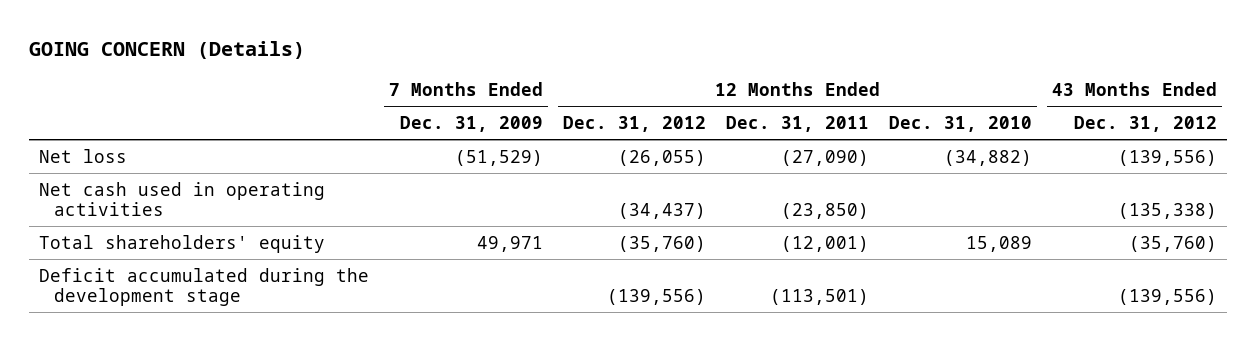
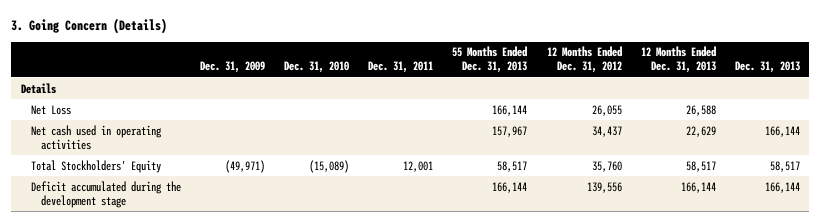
- GOING CONCERN (Details)
+ 3. Going Concern (Details)
- | 7 Months Ended Dec. 31, 2009 | 12 Months Ended Dec. 31, 2012 | 12 Months Ended Dec. 31, 2011 | 12 Months Ended Dec. 31, 2010 | 43 Months Ended Dec. 31, 2012
+ | Dec. 31, 2009 | Dec. 31, 2010 | Dec. 31, 2011 | 55 Months Ended Dec. 31, 2013 | 12 Months Ended Dec. 31, 2012 | 12 Months Ended Dec. 31, 2013 | Dec. 31, 2013
- Net loss | (51,529) | (26,055) | (27,090) | (34,882) | (139,556)
- Net cash used in operating activities | | (34,437) | (23,850) | | (135,338)
- Total shareholders' equity | 49,971 | (35,760) | (12,001) | 15,089 | (35,760)
- Deficit accumulated during the development stage | | (139,556) | (113,501) | | (139,556)
+ Details
+ Net Loss | | | | 166,144 | 26,055 | 26,588 |
+ Net cash used in operating activities | | | | 157,967 | 34,437 | 22,629 | 166,144
+ Total Stockholders' Equity | (49,971) | (15,089) | 12,001 | 58,517 | 35,760 | 58,517 | 58,517
+ Deficit accumulated during the development stage | | | | 166,144 | 139,556 | 166,144 | 166,144

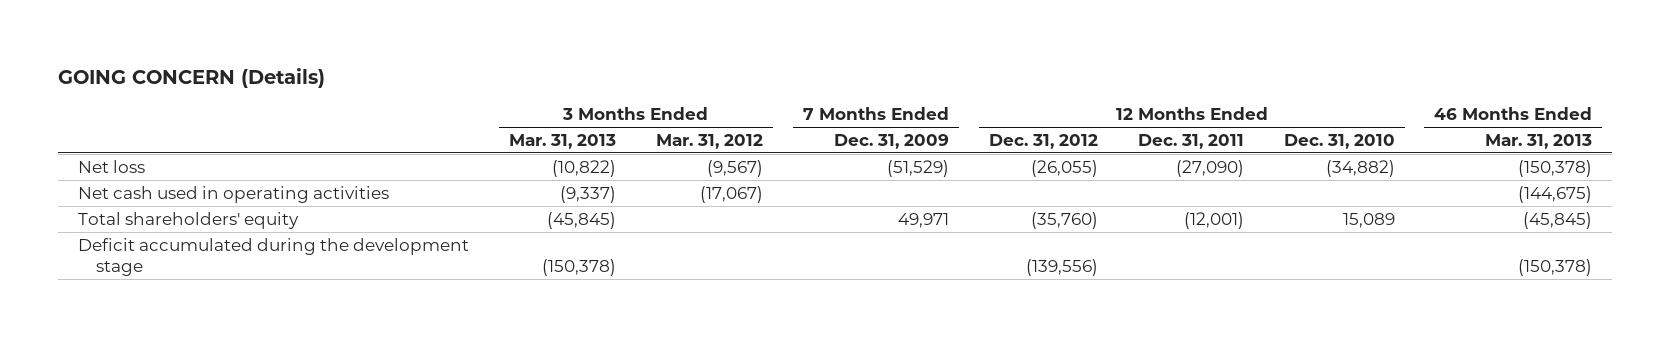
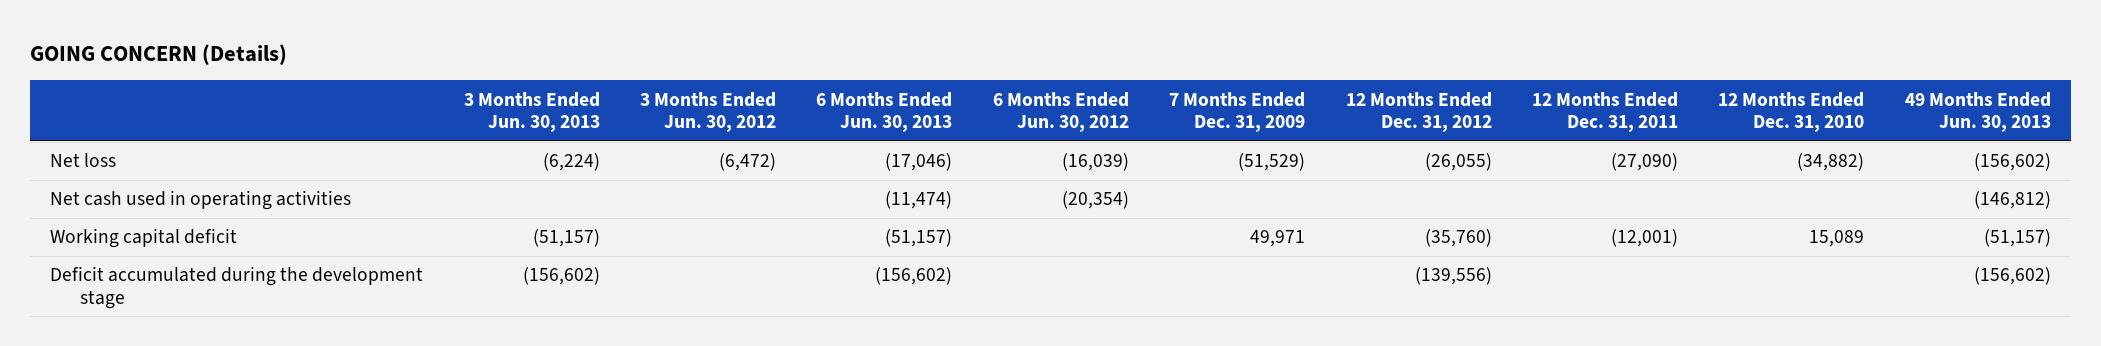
- | 3 Months Ended Mar. 31, 2013 | 3 Months Ended Mar. 31, 2012 | 7 Months Ended Dec. 31, 2009 | 12 Months Ended Dec. 31, 2012 | 12 Months Ended Dec. 31, 2011 | 12 Months Ended Dec. 31, 2010 | 46 Months Ended Mar. 31, 2013
+ | 3 Months Ended Jun. 30, 2013 | 3 Months Ended Jun. 30, 2012 | 6 Months Ended Jun. 30, 2013 | 6 Months Ended Jun. 30, 2012 | 7 Months Ended Dec. 31, 2009 | 12 Months Ended Dec. 31, 2012 | 12 Months Ended Dec. 31, 2011 | 12 Months Ended Dec. 31, 2010 | 49 Months Ended Jun. 30, 2013
- Total shareholders' equity | (45,845) | | 49,971 | (35,760) | (12,001) | 15,089 | (45,845)
+ Working capital deficit | (51,157) | | (51,157) | | 49,971 | (35,760) | (12,001) | 15,089 | (51,157)

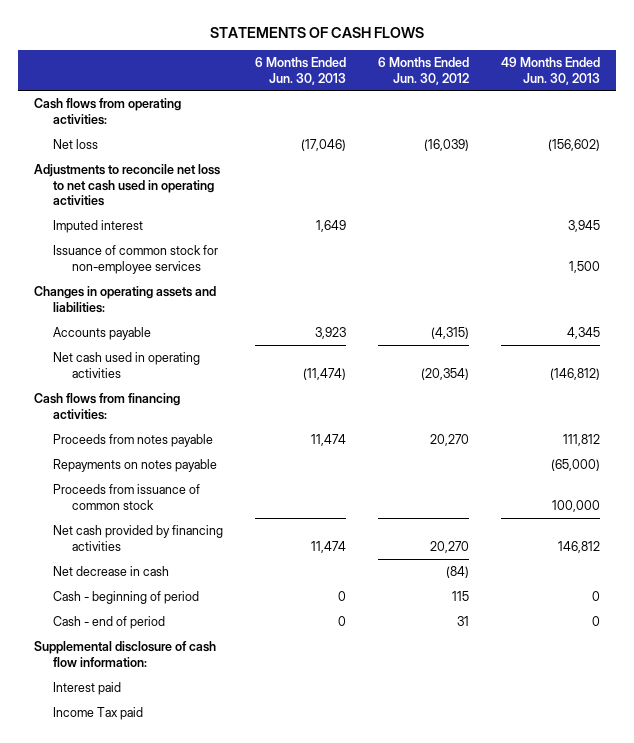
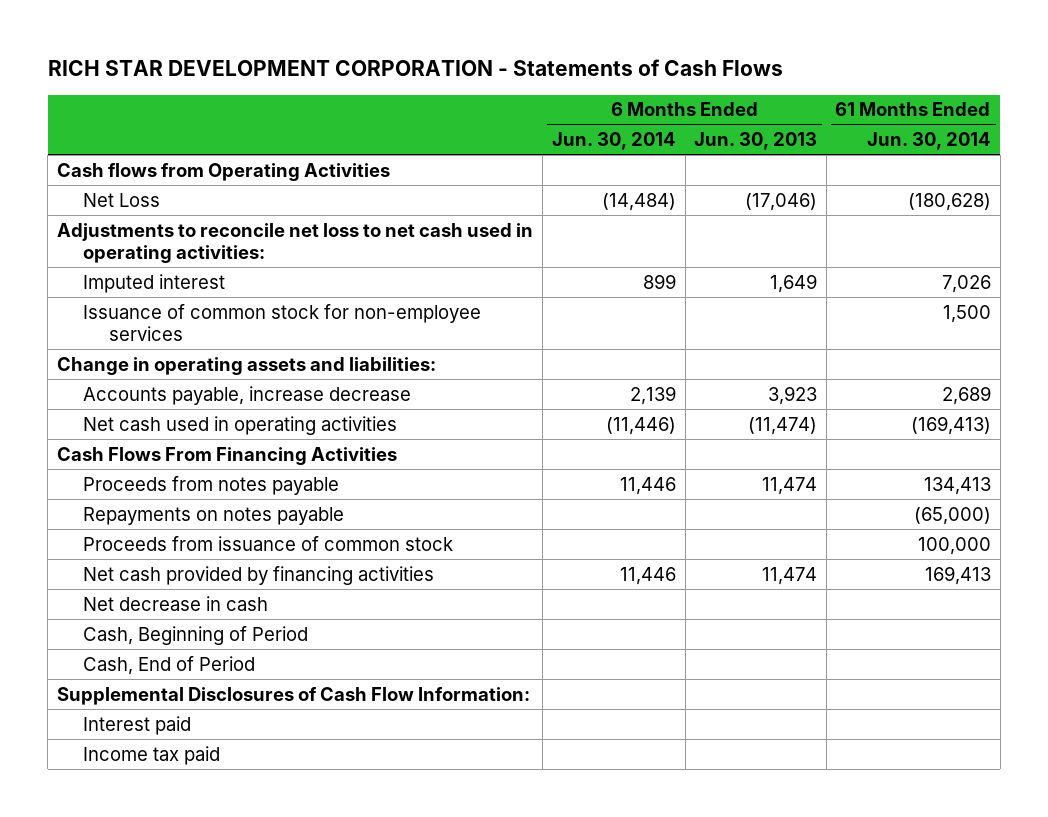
- STATEMENTS OF CASH FLOWS
+ RICH STAR DEVELOPMENT CORPORATION - Statements of Cash Flows
- | 6 Months Ended Jun. 30, 2013 | 6 Months Ended Jun. 30, 2012 | 49 Months Ended Jun. 30, 2013
+ | 6 Months Ended Jun. 30, 2014 | 6 Months Ended Jun. 30, 2013 | 61 Months Ended Jun. 30, 2014
- Cash flows from operating activities:
- Net loss | (17,046) | (16,039) | (156,602)
- Adjustments to reconcile net loss to net cash used in operating activities
+ Cash flows from Operating Activities
+ Net Loss | (14,484) | (17,046) | (180,628)
+ Adjustments to reconcile net loss to net cash used in operating activities:
- Changes in operating assets and liabilities:
- Accounts payable | 3,923 | (4,315) | 4,345
+ Change in operating assets and liabilities:
+ Accounts payable, increase decrease | 2,139 | 3,923 | 2,689
- Cash flows from financing activities:
+ Cash Flows From Financing Activities
- Cash - beginning of period | 0 | 115 | 0
- Cash - end of period | 0 | 31 | 0
- Supplemental disclosure of cash flow information:
+ Cash, Beginning of Period
+ Cash, End of Period
+ Supplemental Disclosures of Cash Flow Information:
- Income Tax paid
+ Income tax paid

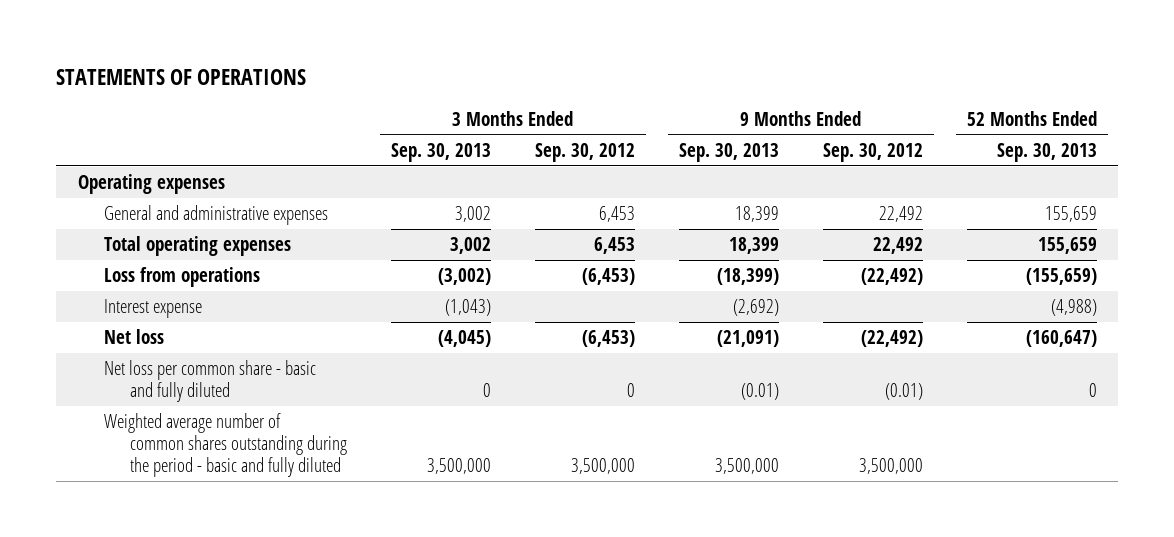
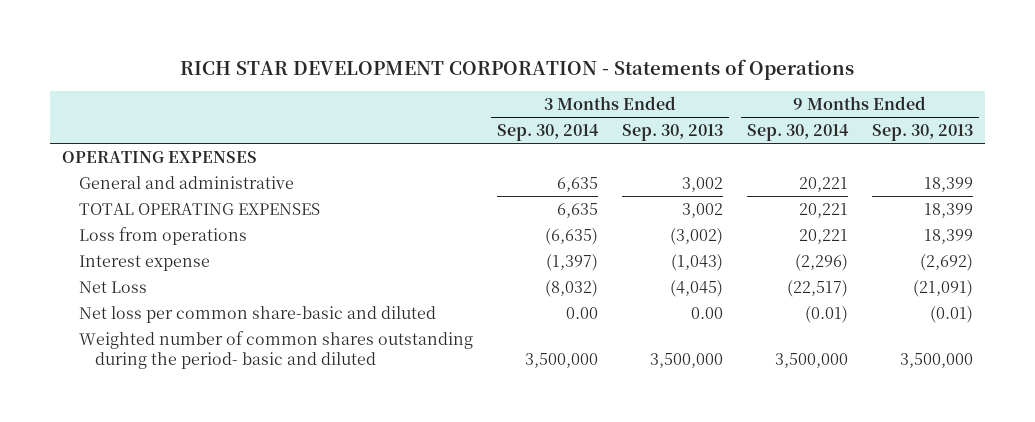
- STATEMENTS OF OPERATIONS
+ RICH STAR DEVELOPMENT CORPORATION - Statements of Operations
- | 3 Months Ended Sep. 30, 2013 | 3 Months Ended Sep. 30, 2012 | 9 Months Ended Sep. 30, 2013 | 9 Months Ended Sep. 30, 2012 | 52 Months Ended Sep. 30, 2013
+ | 3 Months Ended Sep. 30, 2014 | 3 Months Ended Sep. 30, 2013 | 9 Months Ended Sep. 30, 2014 | 9 Months Ended Sep. 30, 2013
- Operating expenses
- General and administrative expenses | 3,002 | 6,453 | 18,399 | 22,492 | 155,659
- Total operating expenses | 3,002 | 6,453 | 18,399 | 22,492 | 155,659
- Loss from operations | (3,002) | (6,453) | (18,399) | (22,492) | (155,659)
+ OPERATING EXPENSES
+ General and administrative | 6,635 | 3,002 | 20,221 | 18,399
+ TOTAL OPERATING EXPENSES | 6,635 | 3,002 | 20,221 | 18,399
+ Loss from operations | (6,635) | (3,002) | 20,221 | 18,399
- Net loss | (4,045) | (6,453) | (21,091) | (22,492) | (160,647)
- Net loss per common share - basic and fully diluted | 0 | 0 | (0.01) | (0.01) | 0
- Weighted average number of common shares outstanding during the period - basic and fully diluted | 3,500,000 | 3,500,000 | 3,500,000 | 3,500,000 |
+ Net Loss | (8,032) | (4,045) | (22,517) | (21,091)
+ Net loss per common share-basic and diluted | 0.00 | 0.00 | (0.01) | (0.01)
+ Weighted number of common shares outstanding during the period- basic and diluted | 3,500,000 | 3,500,000 | 3,500,000 | 3,500,000

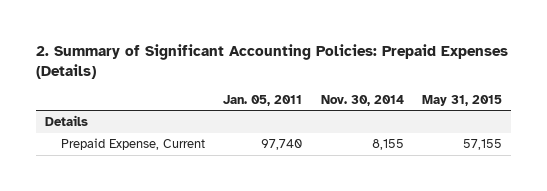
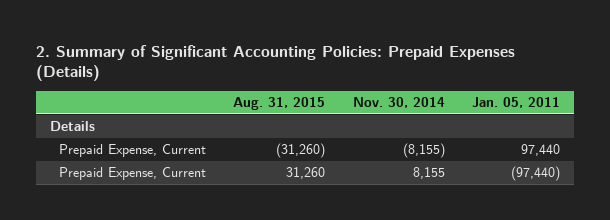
- | Jan. 05, 2011 | Nov. 30, 2014 | May 31, 2015
+ | Aug. 31, 2015 | Nov. 30, 2014 | Jan. 05, 2011
- Prepaid Expense, Current | 97,740 | 8,155 | 57,155
+ Prepaid Expense, Current | (31,260) | (8,155) | 97,440
+ Prepaid Expense, Current | 31,260 | 8,155 | (97,440)

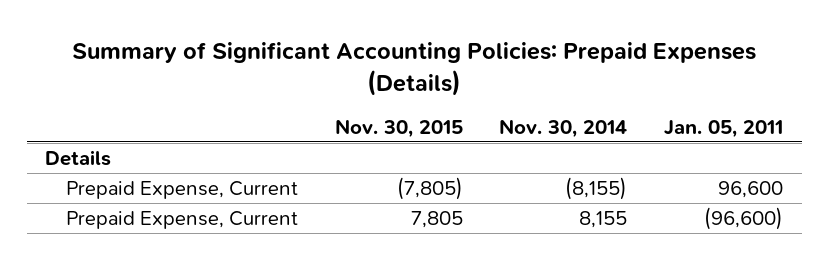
- 2. Summary of Significant Accounting Policies: Prepaid Expenses (Details)
+ Summary of Significant Accounting Policies: Prepaid Expenses (Details)
- | Aug. 31, 2015 | Nov. 30, 2014 | Jan. 05, 2011
+ | Nov. 30, 2015 | Nov. 30, 2014 | Jan. 05, 2011
- Prepaid Expense, Current | (31,260) | (8,155) | 97,440
- Prepaid Expense, Current | 31,260 | 8,155 | (97,440)
+ Prepaid Expense, Current | (7,805) | (8,155) | 96,600
+ Prepaid Expense, Current | 7,805 | 8,155 | (96,600)

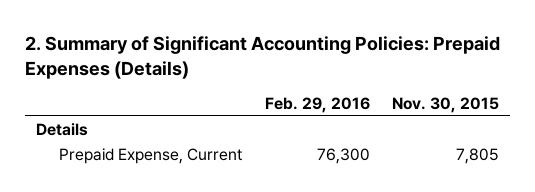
- Summary of Significant Accounting Policies: Prepaid Expenses (Details)
+ 2. Summary of Significant Accounting Policies: Prepaid Expenses (Details)
- | Nov. 30, 2015 | Nov. 30, 2014 | Jan. 05, 2011
+ | Feb. 29, 2016 | Nov. 30, 2015
- Prepaid Expense, Current | (7,805) | (8,155) | 96,600

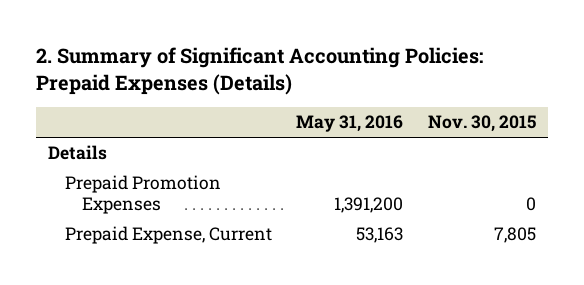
- | Feb. 29, 2016 | Nov. 30, 2015
+ | May 31, 2016 | Nov. 30, 2015
+ Prepaid Promotion Expenses | 1,391,200 | 0

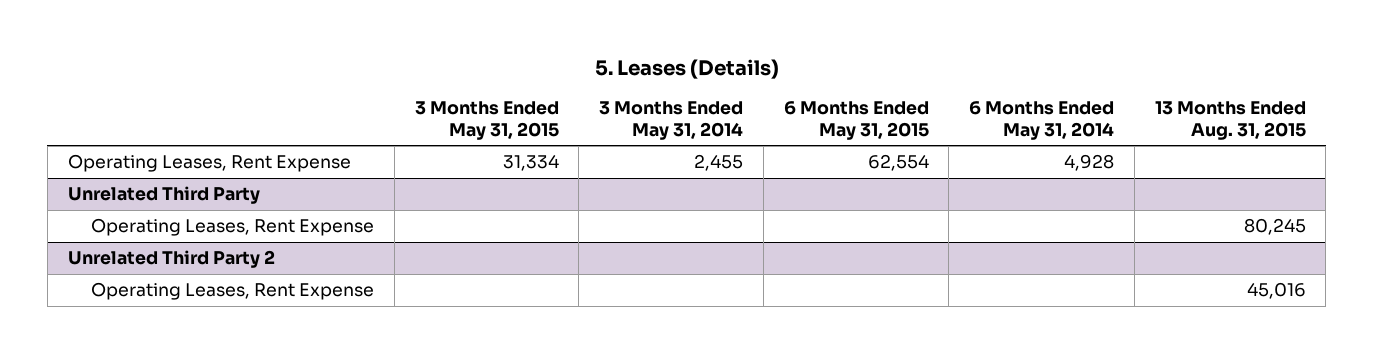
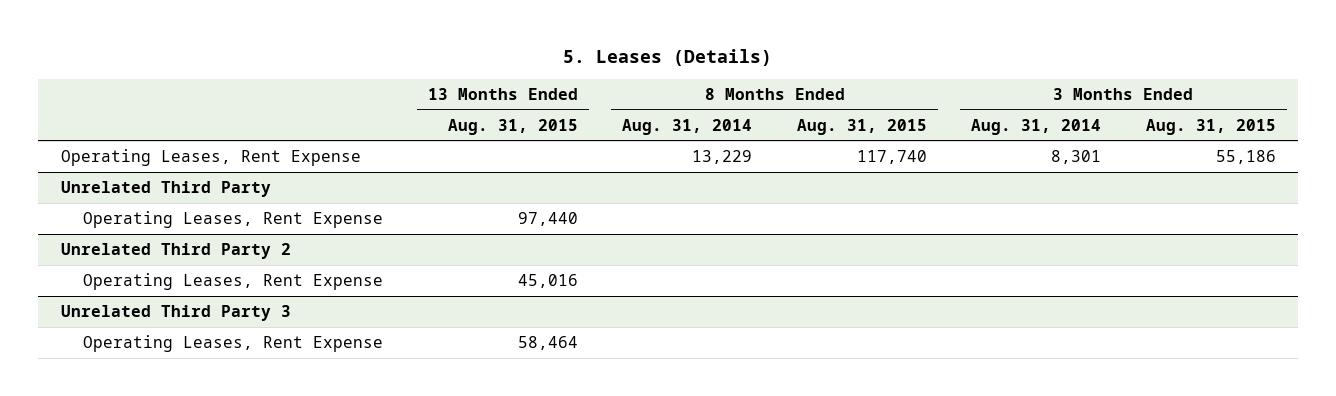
- | 3 Months Ended May 31, 2015 | 3 Months Ended May 31, 2014 | 6 Months Ended May 31, 2015 | 6 Months Ended May 31, 2014 | 13 Months Ended Aug. 31, 2015
+ | 13 Months Ended Aug. 31, 2015 | 8 Months Ended Aug. 31, 2014 | 8 Months Ended Aug. 31, 2015 | 3 Months Ended Aug. 31, 2014 | 3 Months Ended Aug. 31, 2015
@ Unrelated Third Party
- Operating Leases, Rent Expense | | | | | 80,245
+ Operating Leases, Rent Expense | 97,440 | | | |
+ Unrelated Third Party 3
+ Operating Leases, Rent Expense | 58,464 | | | |

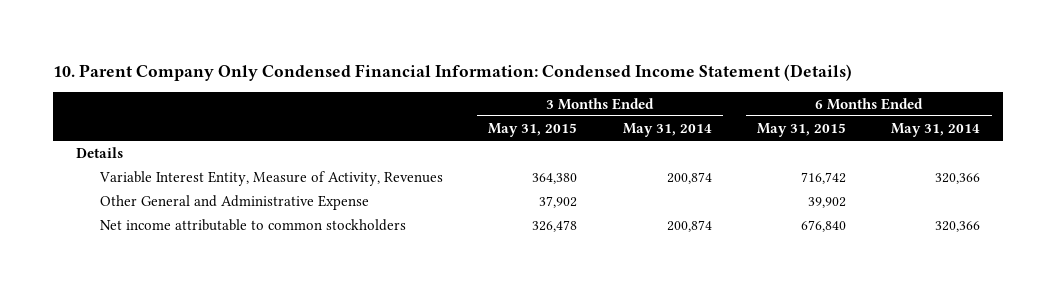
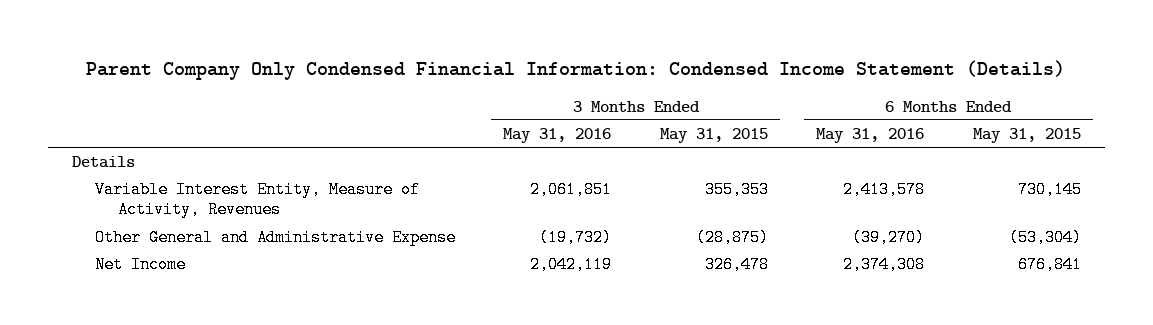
- 10. Parent Company Only Condensed Financial Information: Condensed Income Statement (Details)
+ Parent Company Only Condensed Financial Information: Condensed Income Statement (Details)
- | 3 Months Ended May 31, 2015 | 3 Months Ended May 31, 2014 | 6 Months Ended May 31, 2015 | 6 Months Ended May 31, 2014
+ | 3 Months Ended May 31, 2016 | 3 Months Ended May 31, 2015 | 6 Months Ended May 31, 2016 | 6 Months Ended May 31, 2015
- Variable Interest Entity, Measure of Activity, Revenues | 364,380 | 200,874 | 716,742 | 320,366
- Other General and Administrative Expense | 37,902 | | 39,902 |
- Net income attributable to common stockholders | 326,478 | 200,874 | 676,840 | 320,366
+ Variable Interest Entity, Measure of Activity, Revenues | 2,061,851 | 355,353 | 2,413,578 | 730,145
+ Other General and Administrative Expense | (19,732) | (28,875) | (39,270) | (53,304)
+ Net Income | 2,042,119 | 326,478 | 2,374,308 | 676,841

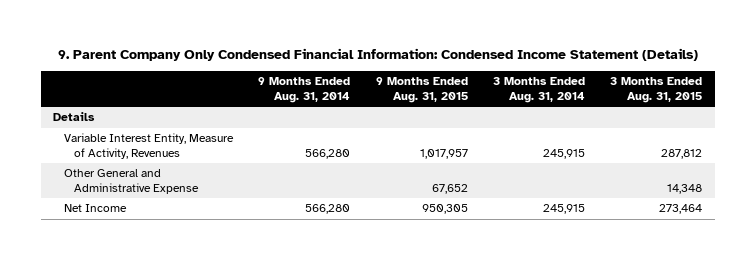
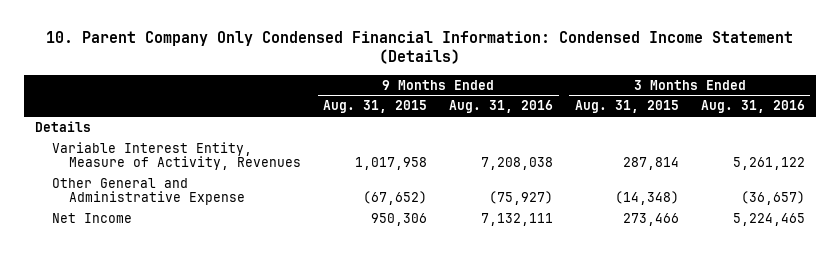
- 9. Parent Company Only Condensed Financial Information: Condensed Income Statement (Details)
+ 10. Parent Company Only Condensed Financial Information: Condensed Income Statement (Details)
- | 9 Months Ended Aug. 31, 2014 | 9 Months Ended Aug. 31, 2015 | 3 Months Ended Aug. 31, 2014 | 3 Months Ended Aug. 31, 2015
+ | 9 Months Ended Aug. 31, 2015 | 9 Months Ended Aug. 31, 2016 | 3 Months Ended Aug. 31, 2015 | 3 Months Ended Aug. 31, 2016
- Variable Interest Entity, Measure of Activity, Revenues | 566,280 | 1,017,957 | 245,915 | 287,812
- Other General and Administrative Expense | | 67,652 | | 14,348
- Net Income | 566,280 | 950,305 | 245,915 | 273,464
+ Variable Interest Entity, Measure of Activity, Revenues | 1,017,958 | 7,208,038 | 287,814 | 5,261,122
+ Other General and Administrative Expense | (67,652) | (75,927) | (14,348) | (36,657)
+ Net Income | 950,306 | 7,132,111 | 273,466 | 5,224,465

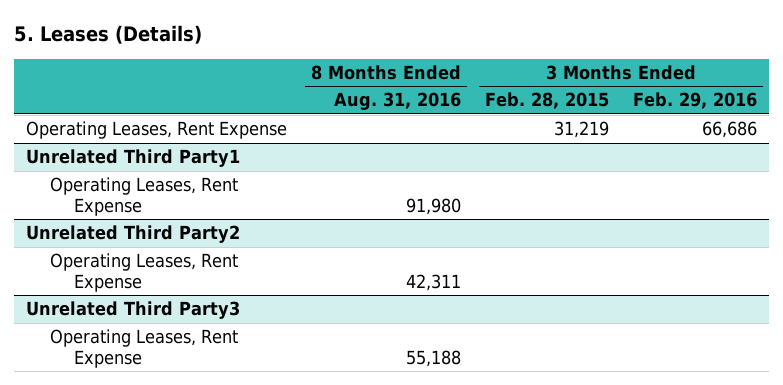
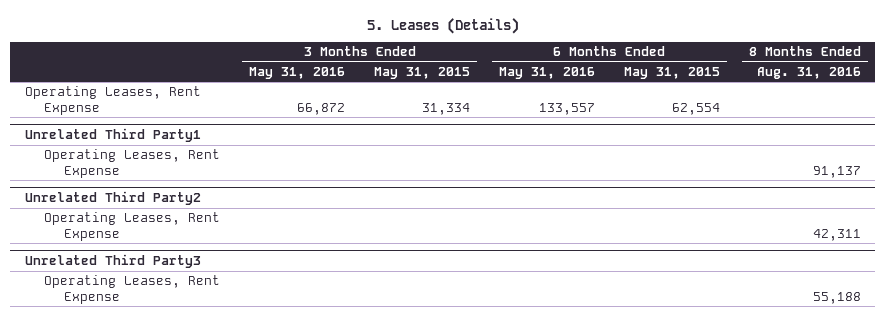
- | 8 Months Ended Aug. 31, 2016 | 3 Months Ended Feb. 28, 2015 | 3 Months Ended Feb. 29, 2016
+ | 3 Months Ended May 31, 2016 | 3 Months Ended May 31, 2015 | 6 Months Ended May 31, 2016 | 6 Months Ended May 31, 2015 | 8 Months Ended Aug. 31, 2016
@ Unrelated Third Party1
- Operating Leases, Rent Expense | 91,980 | |
+ Operating Leases, Rent Expense | | | | | 91,137

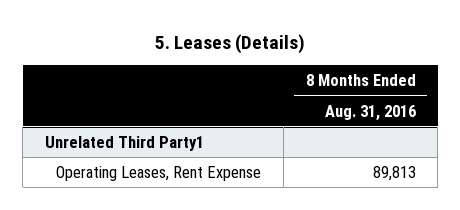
- | 3 Months Ended May 31, 2016 | 3 Months Ended May 31, 2015 | 6 Months Ended May 31, 2016 | 6 Months Ended May 31, 2015 | 8 Months Ended Aug. 31, 2016
+ | 8 Months Ended Aug. 31, 2016
- Operating Leases, Rent Expense | 66,872 | 31,334 | 133,557 | 62,554 |
@ Unrelated Third Party1
- Operating Leases, Rent Expense | | | | | 91,137
- Unrelated Third Party2
- Operating Leases, Rent Expense | | | | | 42,311
- Unrelated Third Party3
- Operating Leases, Rent Expense | | | | | 55,188
@ Unrelated Third Party1
+ Operating Leases, Rent Expense | 89,813

